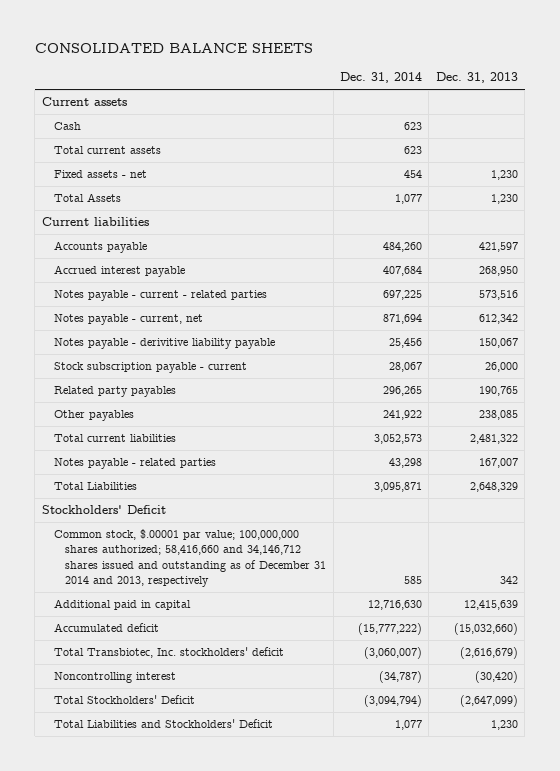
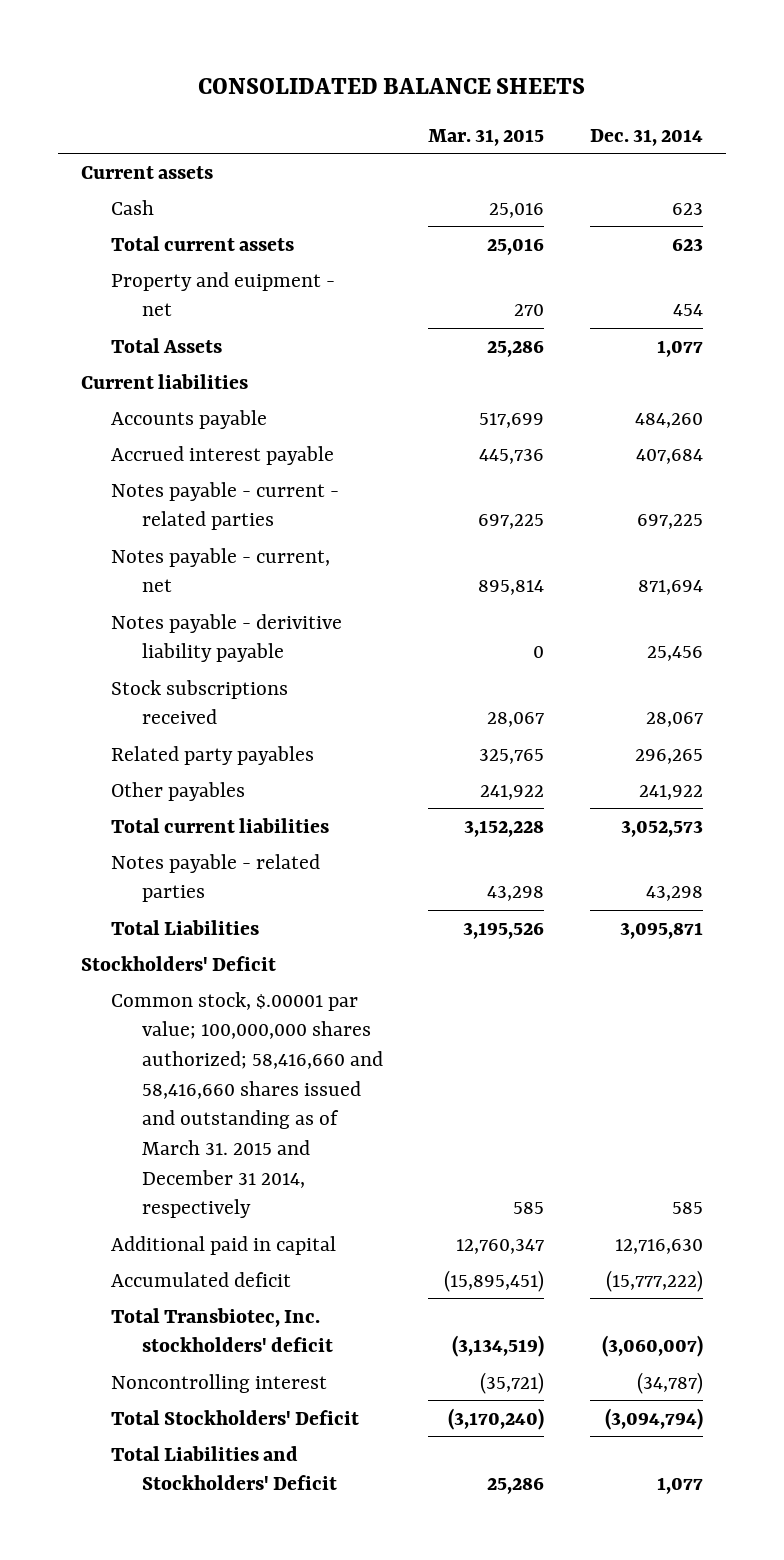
- | Dec. 31, 2014 | Dec. 31, 2013
+ | Mar. 31, 2015 | Dec. 31, 2014
- Fixed assets - net | 454 | 1,230
+ Property and euipment - net | 270 | 454
- Stock subscription payable - current | 28,067 | 26,000
+ Stock subscriptions received | 28,067 | 28,067
- Common stock, $.00001 par value; 100,000,000 shares authorized; 58,416,660 and 34,146,712 shares issued and outstanding as of December 31 2014 and 2013, respectively | 585 | 342
+ Common stock, $.00001 par value; 100,000,000 shares authorized; 58,416,660 and 58,416,660 shares issued and outstanding as of March 31. 2015 and December 31 2014, respectively | 585 | 585

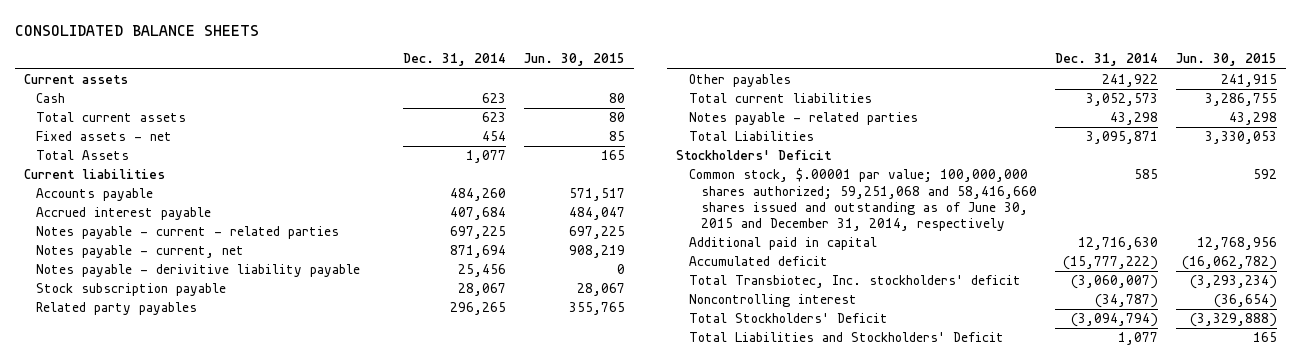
- | Mar. 31, 2015 | Dec. 31, 2014
+ | Dec. 31, 2014 | Jun. 30, 2015
- Property and euipment - net | 270 | 454
+ Fixed assets - net | 454 | 85
- Stock subscriptions received | 28,067 | 28,067
+ Stock subscription payable | 28,067 | 28,067
- Common stock, $.00001 par value; 100,000,000 shares authorized; 58,416,660 and 58,416,660 shares issued and outstanding as of March 31. 2015 and December 31 2014, respectively | 585 | 585
+ Common stock, $.00001 par value; 100,000,000 shares authorized; 59,251,068 and 58,416,660 shares issued and outstanding as of June 30, 2015 and December 31, 2014, respectively | 585 | 592

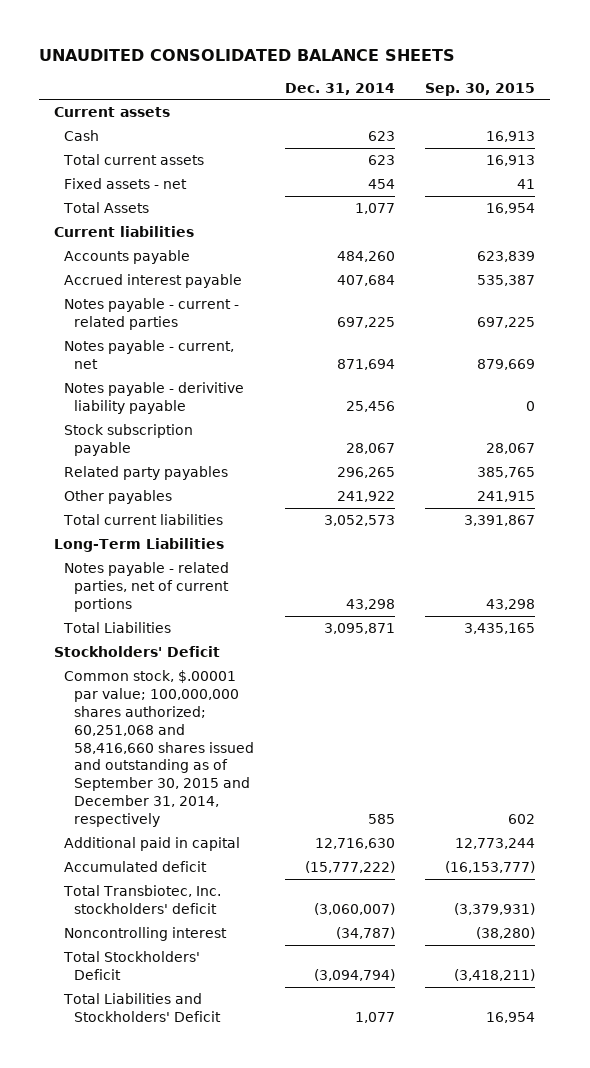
- CONSOLIDATED BALANCE SHEETS
+ UNAUDITED CONSOLIDATED BALANCE SHEETS
- | Dec. 31, 2014 | Jun. 30, 2015
+ | Dec. 31, 2014 | Sep. 30, 2015
- Notes payable - related parties | 43,298 | 43,298
+ Long-Term Liabilities
+ Notes payable - related parties, net of current portions | 43,298 | 43,298
- Common stock, $.00001 par value; 100,000,000 shares authorized; 59,251,068 and 58,416,660 shares issued and outstanding as of June 30, 2015 and December 31, 2014, respectively | 585 | 592
+ Common stock, $.00001 par value; 100,000,000 shares authorized; 60,251,068 and 58,416,660 shares issued and outstanding as of September 30, 2015 and December 31, 2014, respectively | 585 | 602

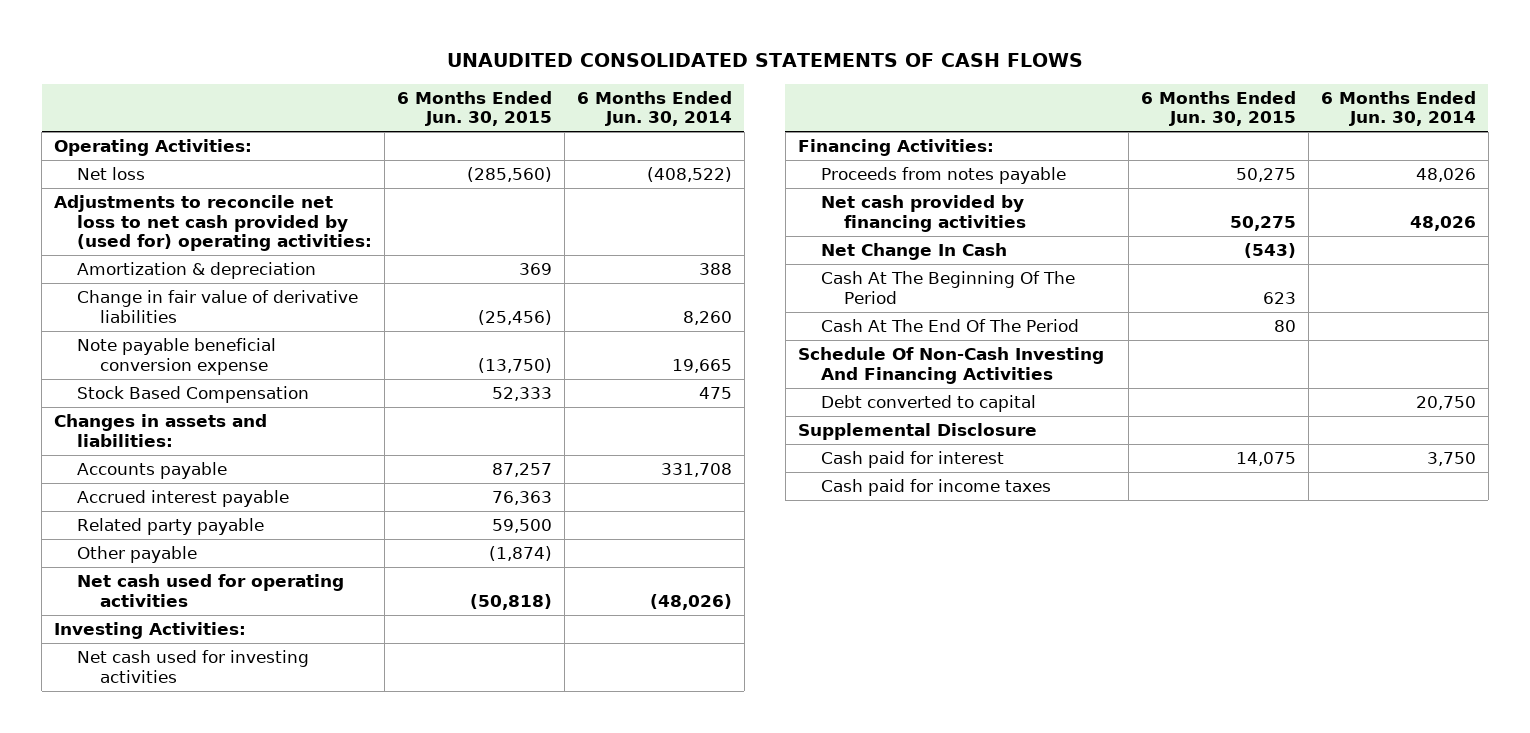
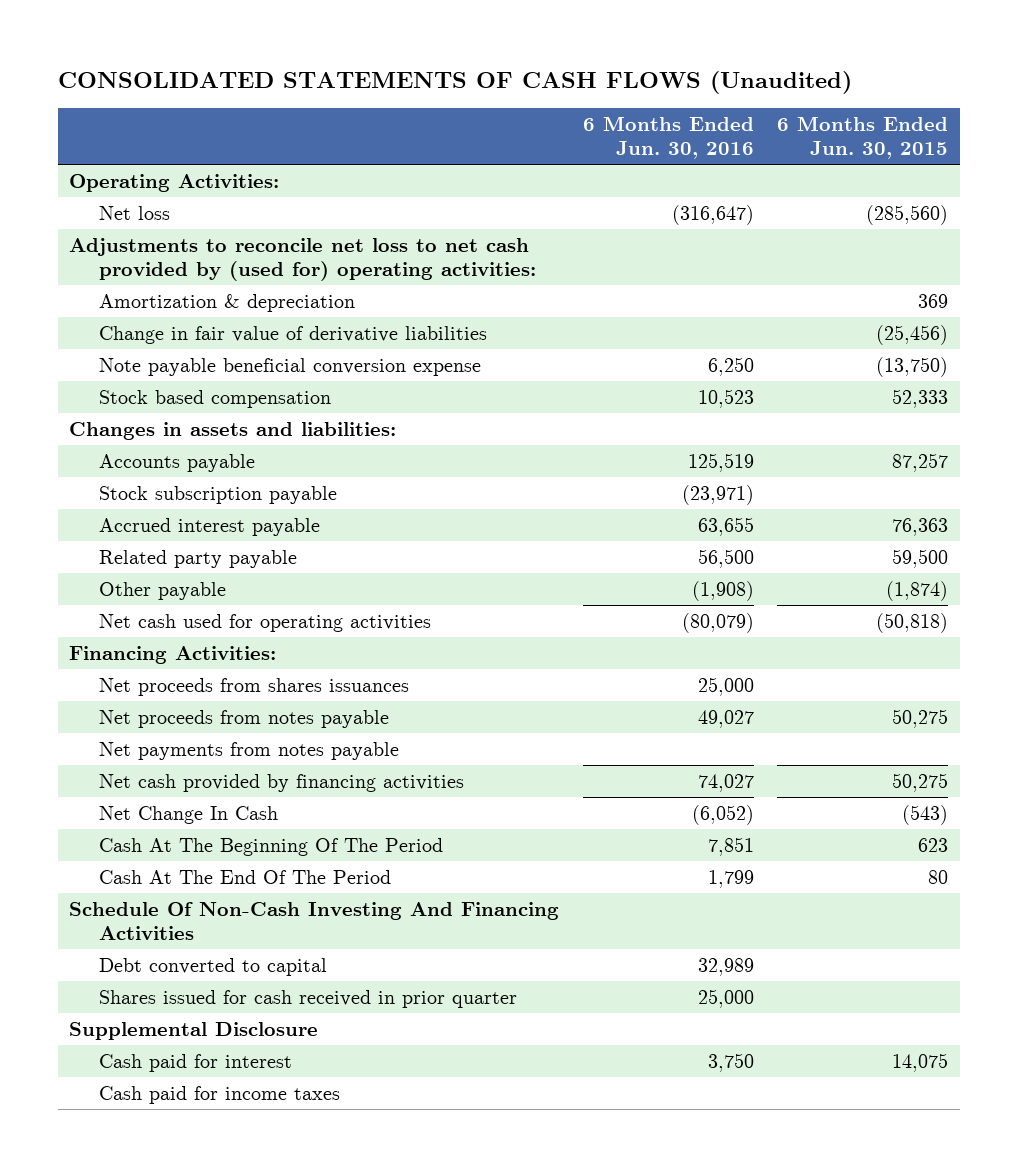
- UNAUDITED CONSOLIDATED STATEMENTS OF CASH FLOWS
+ CONSOLIDATED STATEMENTS OF CASH FLOWS (Unaudited)
- | 6 Months Ended Jun. 30, 2015 | 6 Months Ended Jun. 30, 2014
+ | 6 Months Ended Jun. 30, 2016 | 6 Months Ended Jun. 30, 2015
- Stock Based Compensation | 52,333 | 475
+ Stock based compensation | 10,523 | 52,333
+ Stock subscription payable | (23,971) |
- Investing Activities:
- Net cash used for investing activities
- Proceeds from notes payable | 50,275 | 48,026
+ Net proceeds from shares issuances | 25,000 |
+ Net proceeds from notes payable | 49,027 | 50,275
+ Net payments from notes payable
+ Shares issued for cash received in prior quarter | 25,000 |

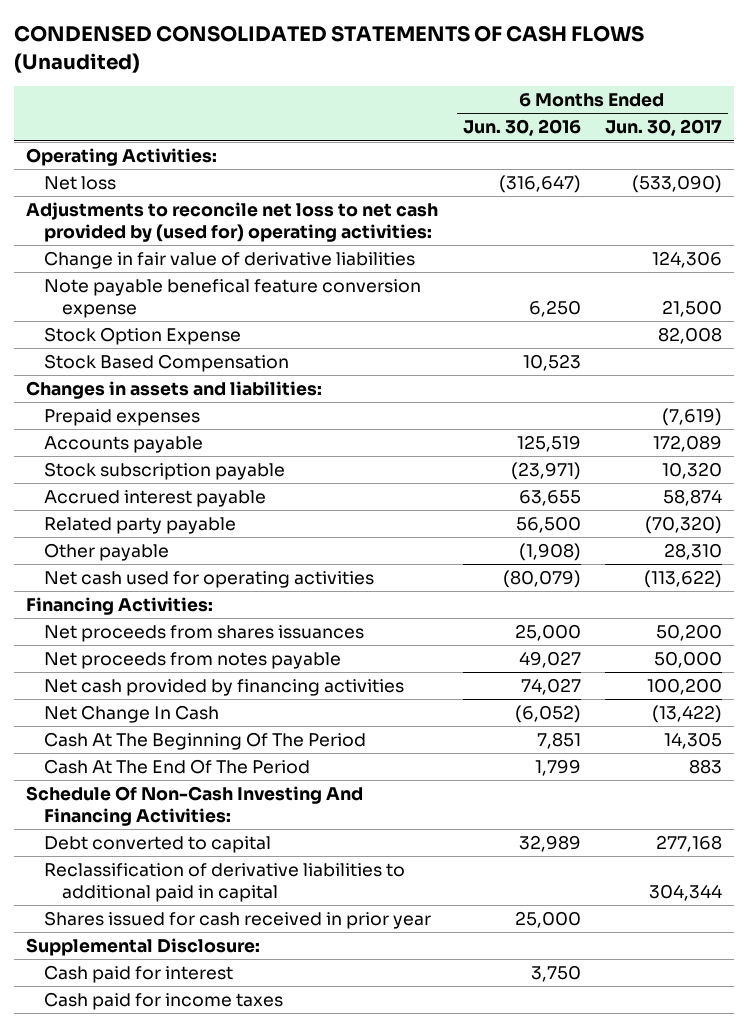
- CONSOLIDATED STATEMENTS OF CASH FLOWS (Unaudited)
+ CONDENSED CONSOLIDATED STATEMENTS OF CASH FLOWS (Unaudited)
- | 6 Months Ended Jun. 30, 2016 | 6 Months Ended Jun. 30, 2015
+ | 6 Months Ended Jun. 30, 2016 | 6 Months Ended Jun. 30, 2017
- Amortization & depreciation | | 369
- Note payable beneficial conversion expense | 6,250 | (13,750)
- Stock based compensation | 10,523 | 52,333
+ Note payable benefical feature conversion expense | 6,250 | 21,500
+ Stock Option Expense | | 82,008
+ Stock Based Compensation | 10,523 |
+ Prepaid expenses | | (7,619)
- Net payments from notes payable
- Schedule Of Non-Cash Investing And Financing Activities
+ Schedule Of Non-Cash Investing And Financing Activities:
- Shares issued for cash received in prior quarter | 25,000 |
- Supplemental Disclosure
+ Reclassification of derivative liabilities to additional paid in capital | | 304,344
+ Shares issued for cash received in prior year | 25,000 |
+ Supplemental Disclosure:

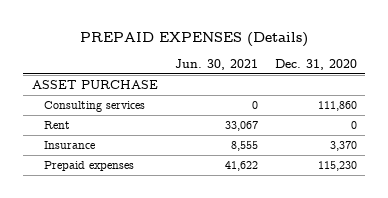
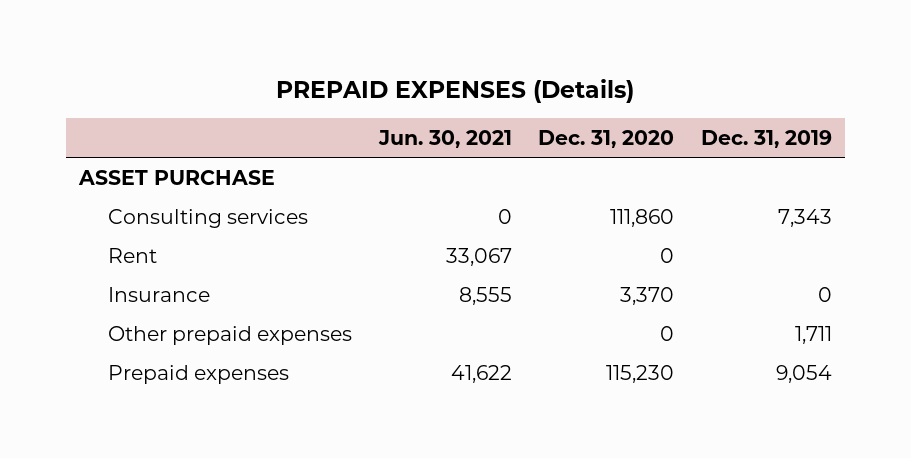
- | Jun. 30, 2021 | Dec. 31, 2020
+ | Jun. 30, 2021 | Dec. 31, 2020 | Dec. 31, 2019
+ Other prepaid expenses | | 0 | 1,711

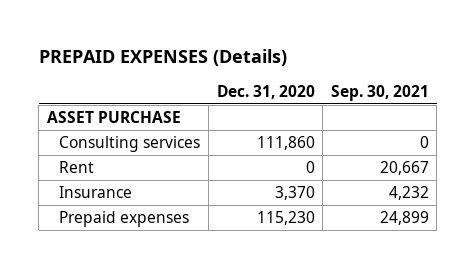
- | Jun. 30, 2021 | Dec. 31, 2020 | Dec. 31, 2019
+ | Dec. 31, 2020 | Sep. 30, 2021
- Other prepaid expenses | | 0 | 1,711

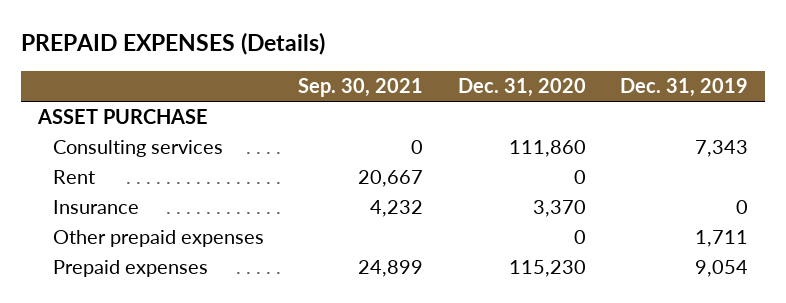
- | Dec. 31, 2020 | Sep. 30, 2021
+ | Sep. 30, 2021 | Dec. 31, 2020 | Dec. 31, 2019
+ Other prepaid expenses | | 0 | 1,711

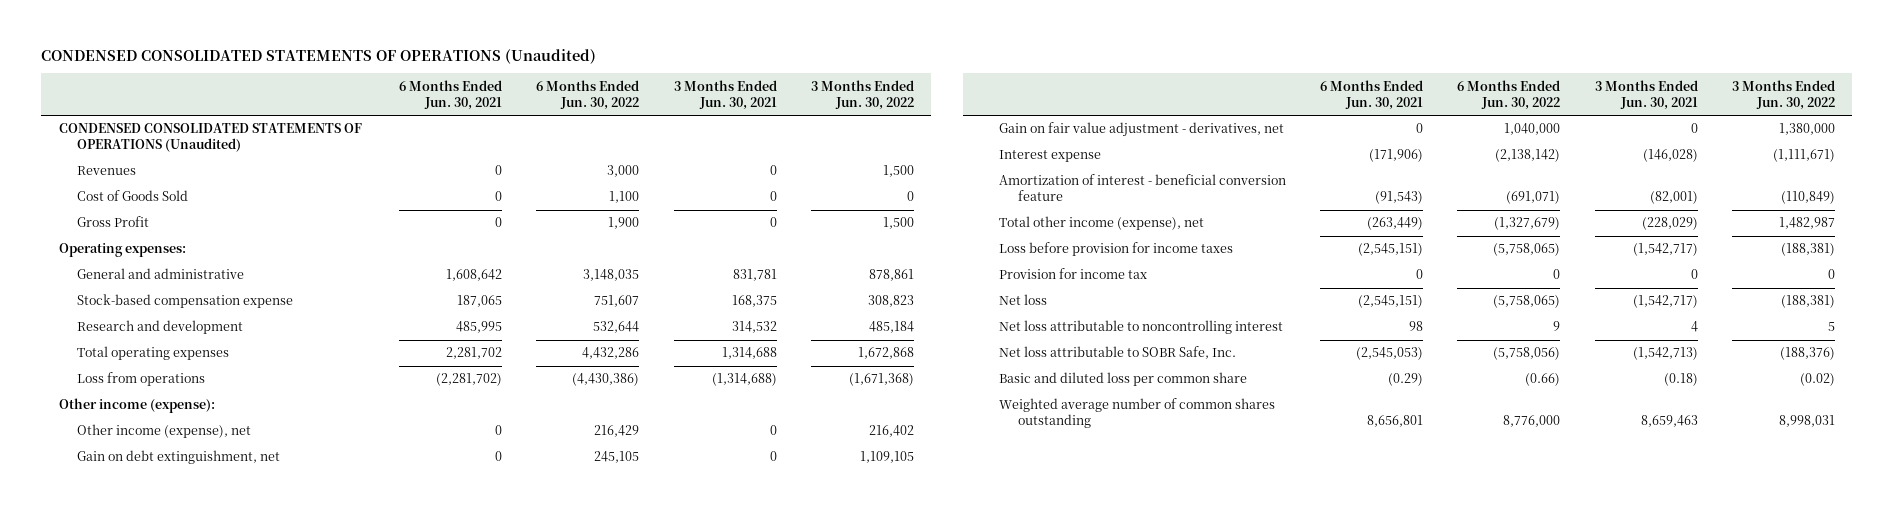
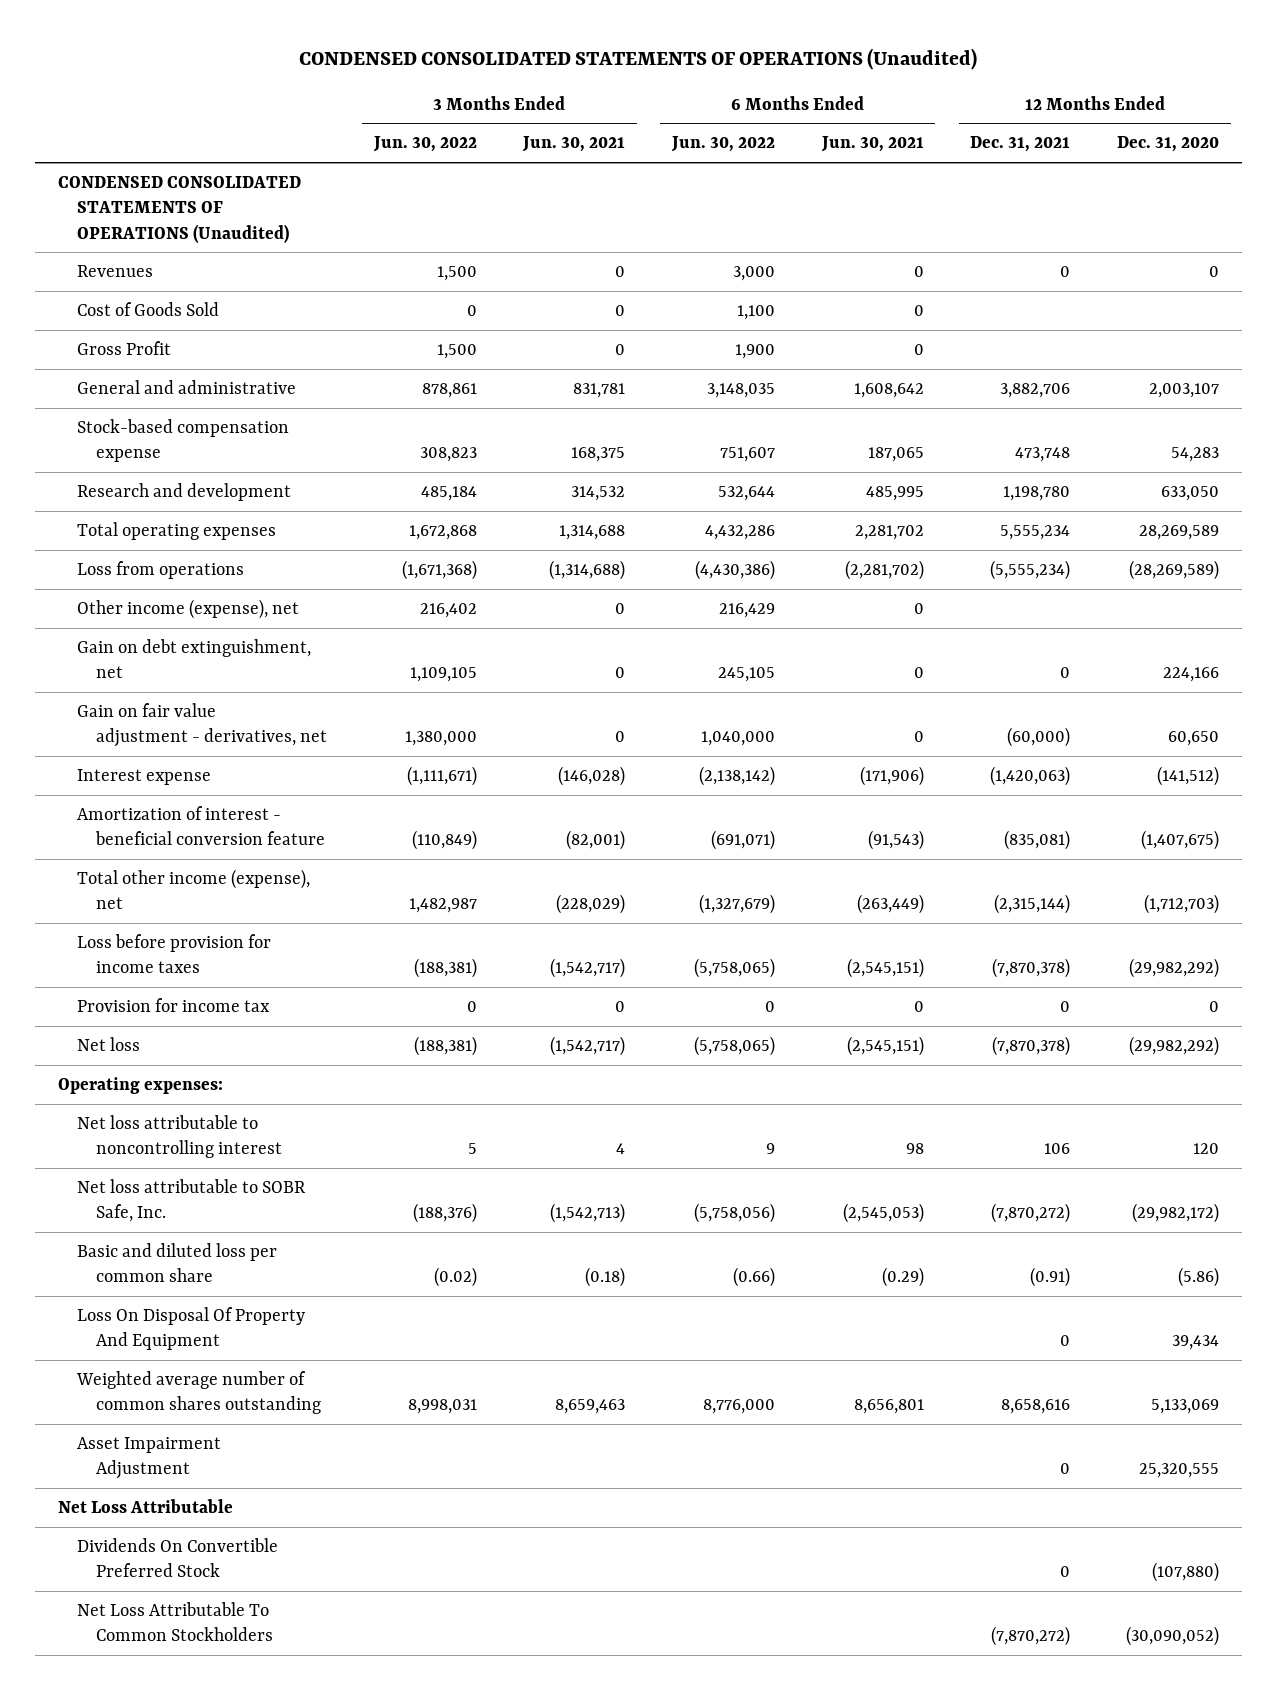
- | 6 Months Ended Jun. 30, 2021 | 6 Months Ended Jun. 30, 2022 | 3 Months Ended Jun. 30, 2021 | 3 Months Ended Jun. 30, 2022
+ | 3 Months Ended Jun. 30, 2022 | 3 Months Ended Jun. 30, 2021 | 6 Months Ended Jun. 30, 2022 | 6 Months Ended Jun. 30, 2021 | 12 Months Ended Dec. 31, 2021 | 12 Months Ended Dec. 31, 2020
- Other income (expense):
moved down: Operating expenses:
+ Loss On Disposal Of Property And Equipment | | | | | 0 | 39,434
+ Asset Impairment Adjustment | | | | | 0 | 25,320,555
+ Net Loss Attributable
+ Dividends On Convertible Preferred Stock | | | | | 0 | (107,880)
+ Net Loss Attributable To Common Stockholders | | | | | (7,870,272) | (30,090,052)

